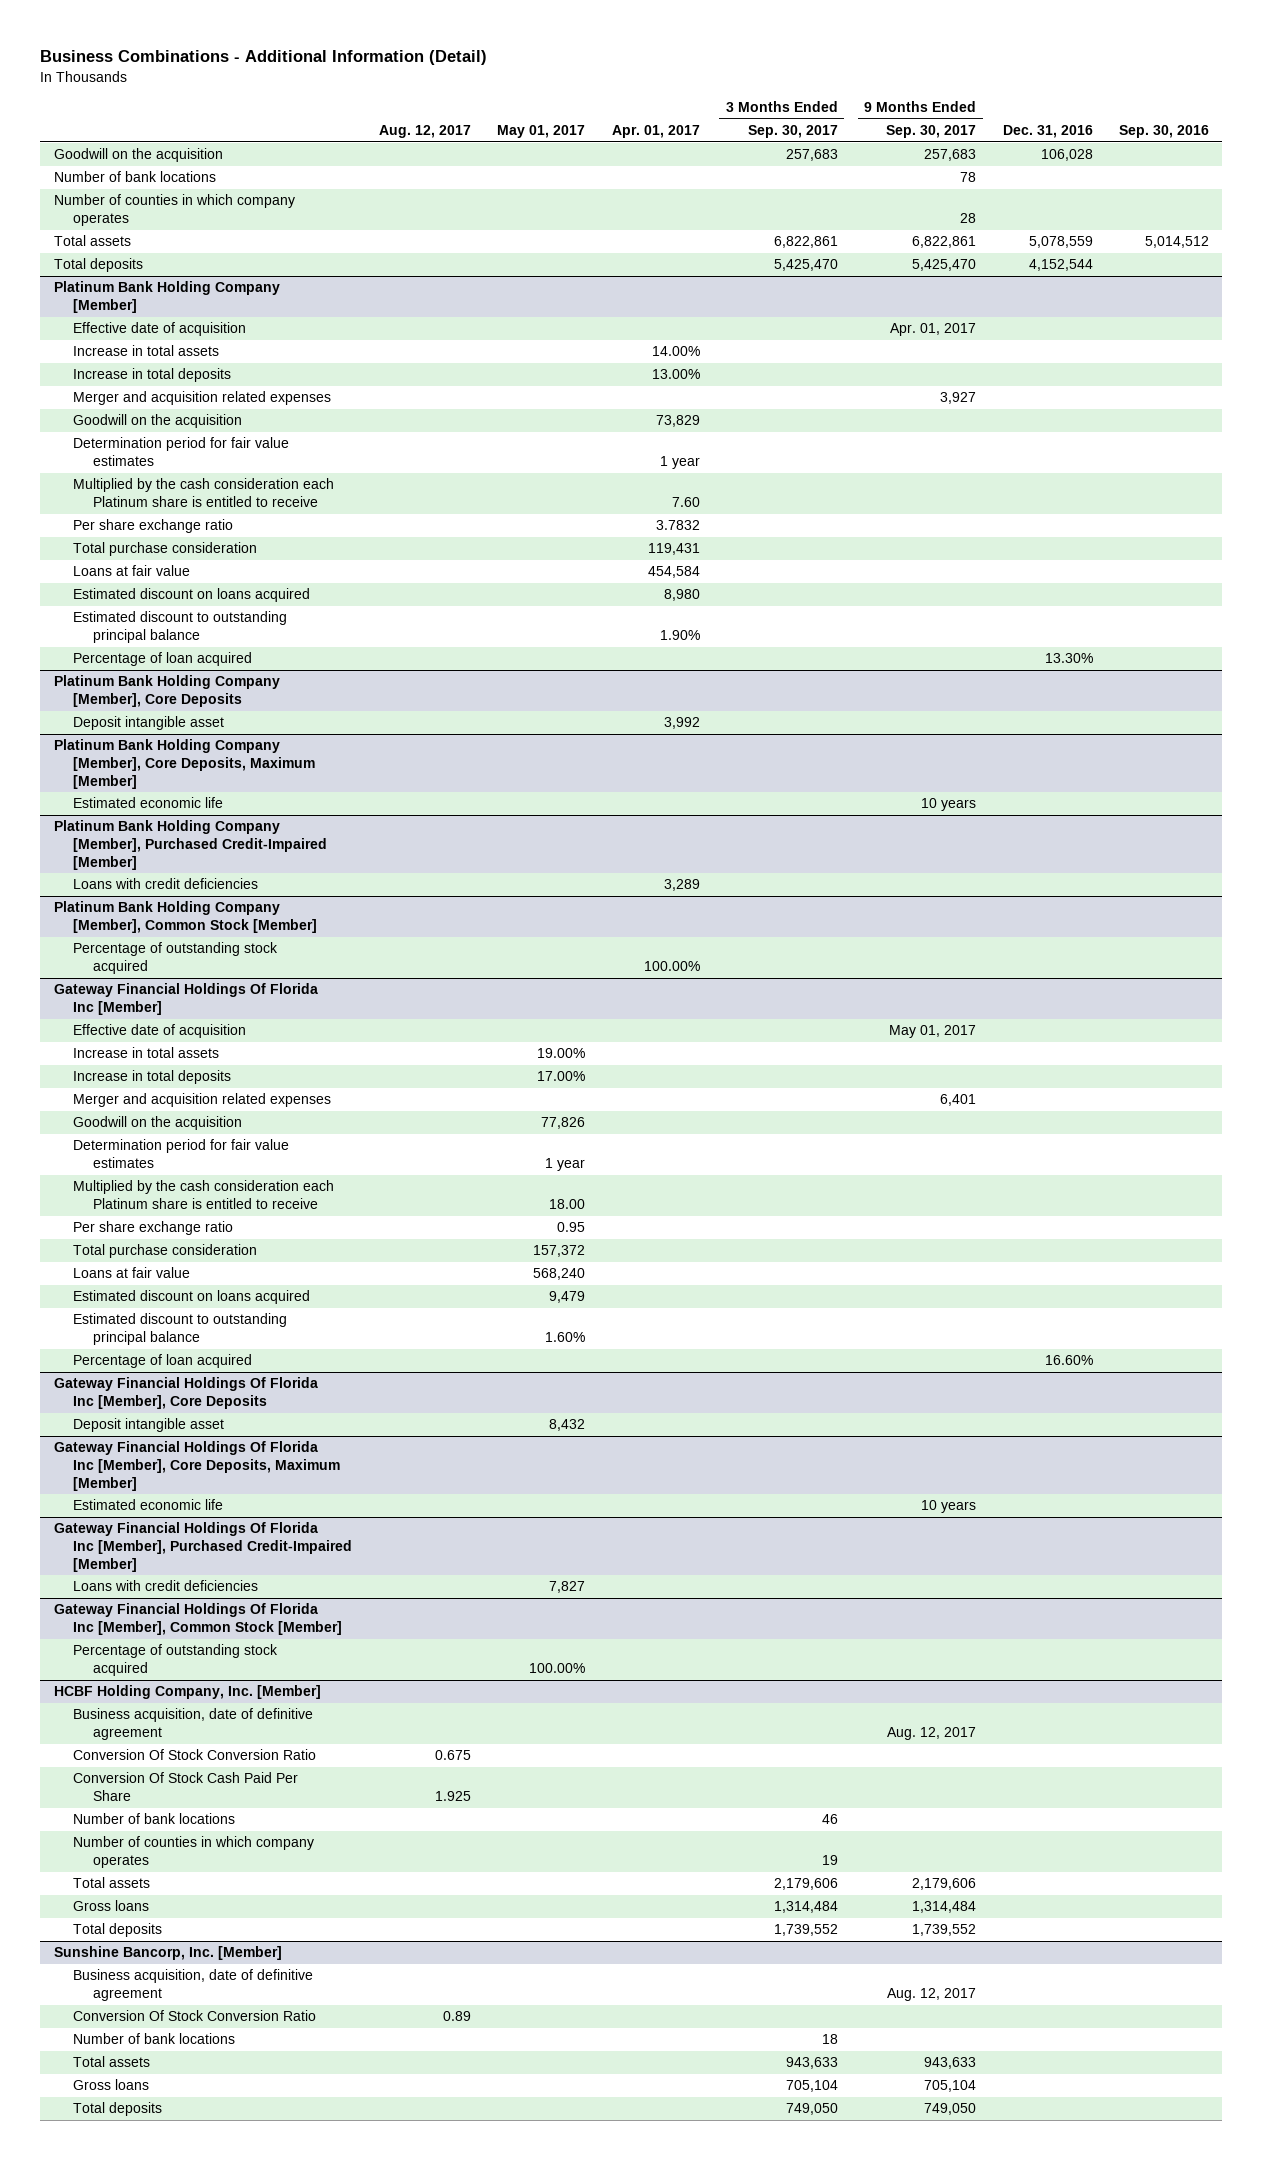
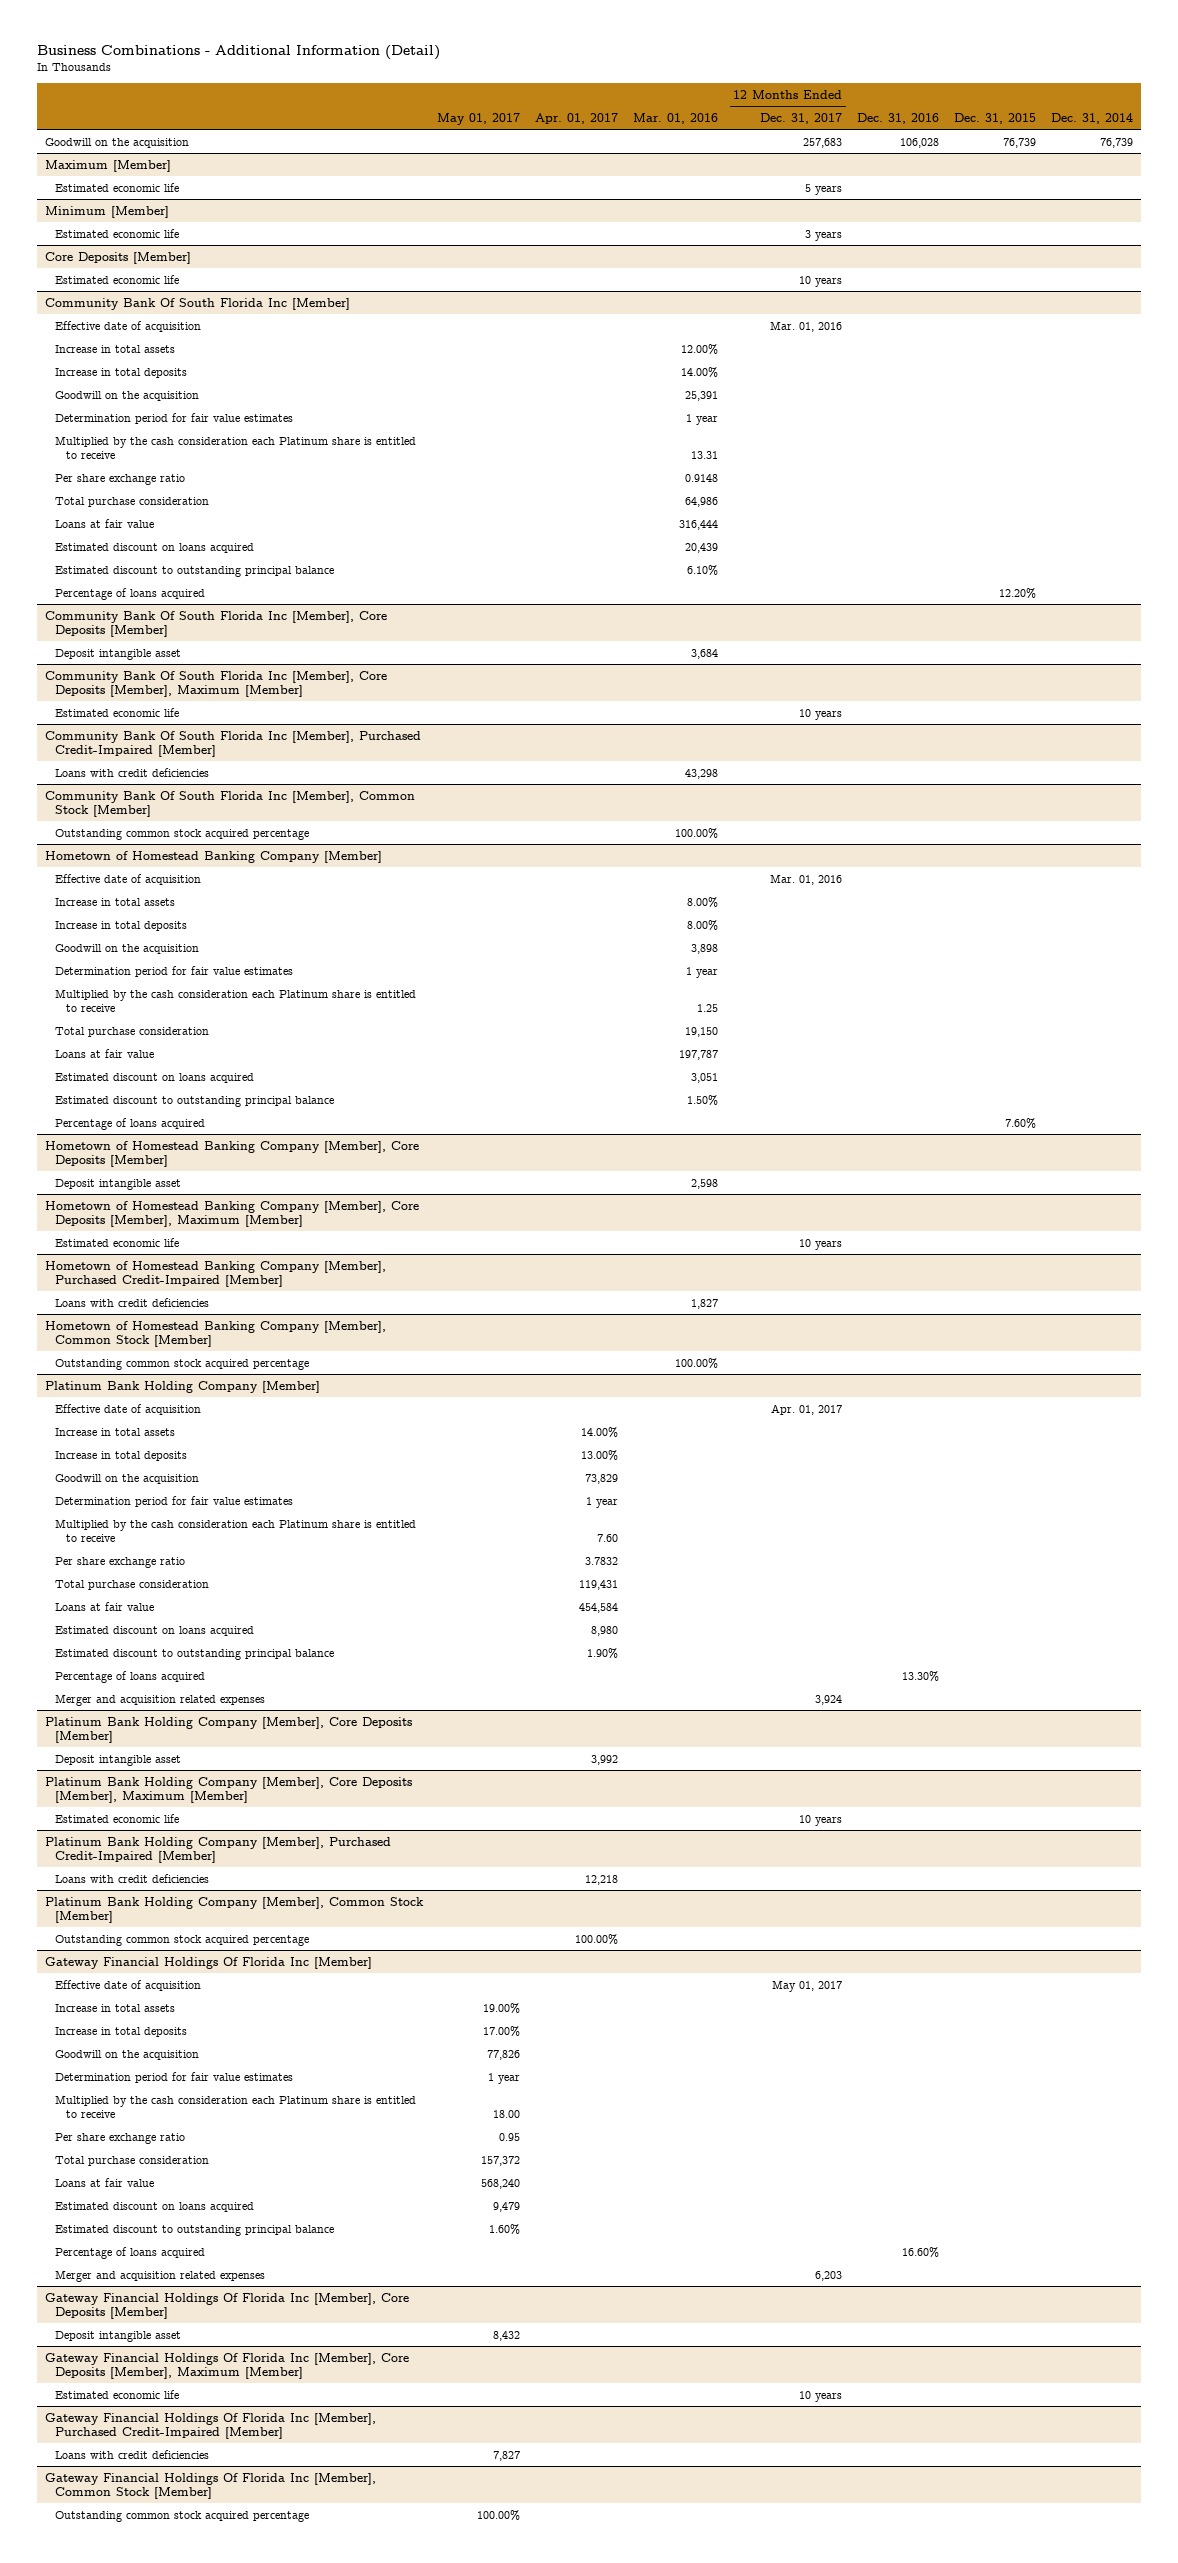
- | Aug. 12, 2017 | May 01, 2017 | Apr. 01, 2017 | 3 Months Ended Sep. 30, 2017 | 9 Months Ended Sep. 30, 2017 | Dec. 31, 2016 | Sep. 30, 2016
+ | May 01, 2017 | Apr. 01, 2017 | Mar. 01, 2016 | 12 Months Ended Dec. 31, 2017 | Dec. 31, 2016 | Dec. 31, 2015 | Dec. 31, 2014
- Number of bank locations | | | | | 78 | |
- Number of counties in which company operates | | | | | 28 | |
- Total assets | | | | 6,822,861 | 6,822,861 | 5,078,559 | 5,014,512
- Total deposits | | | | 5,425,470 | 5,425,470 | 4,152,544 |
+ Maximum [Member]
+ Estimated economic life | | | | 5 years | | |
+ Minimum [Member]
+ Estimated economic life | | | | 3 years | | |
+ Core Deposits [Member]
+ Estimated economic life | | | | 10 years | | |
+ Community Bank Of South Florida Inc [Member]
+ Effective date of acquisition | | | | Mar. 01, 2016 | | |
+ Increase in total assets | | | 12.00% | | | |
+ Increase in total deposits | | | 14.00% | | | |
+ Goodwill on the acquisition | | | 25,391 | | | |
+ Determination period for fair value estimates | | | 1 year | | | |
+ Multiplied by the cash consideration each Platinum share is entitled to receive | | | 13.31 | | | |
+ Per share exchange ratio | | | 0.9148 | | | |
+ Total purchase consideration | | | 64,986 | | | |
+ Loans at fair value | | | 316,444 | | | |
+ Estimated discount on loans acquired | | | 20,439 | | | |
+ Estimated discount to outstanding principal balance | | | 6.10% | | | |
+ Percentage of loans acquired | | | | | | 12.20% |
+ Community Bank Of South Florida Inc [Member], Core Deposits [Member]
+ Deposit intangible asset | | | 3,684 | | | |
+ Community Bank Of South Florida Inc [Member], Core Deposits [Member], Maximum [Member]
+ Estimated economic life | | | | 10 years | | |
+ Community Bank Of South Florida Inc [Member], Purchased Credit-Impaired [Member]
+ Loans with credit deficiencies | | | 43,298 | | | |
+ Community Bank Of South Florida Inc [Member], Common Stock [Member]
+ Outstanding common stock acquired percentage | | | 100.00% | | | |
+ Hometown of Homestead Banking Company [Member]
+ Effective date of acquisition | | | | Mar. 01, 2016 | | |
+ Increase in total assets | | | 8.00% | | | |
+ Increase in total deposits | | | 8.00% | | | |
+ Goodwill on the acquisition | | | 3,898 | | | |
+ Determination period for fair value estimates | | | 1 year | | | |
+ Multiplied by the cash consideration each Platinum share is entitled to receive | | | 1.25 | | | |
+ Total purchase consideration | | | 19,150 | | | |
+ Loans at fair value | | | 197,787 | | | |
+ Estimated discount on loans acquired | | | 3,051 | | | |
+ Estimated discount to outstanding principal balance | | | 1.50% | | | |
+ Percentage of loans acquired | | | | | | 7.60% |
+ Hometown of Homestead Banking Company [Member], Core Deposits [Member]
+ Deposit intangible asset | | | 2,598 | | | |
+ Hometown of Homestead Banking Company [Member], Core Deposits [Member], Maximum [Member]
+ Estimated economic life | | | | 10 years | | |
+ Hometown of Homestead Banking Company [Member], Purchased Credit-Impaired [Member]
+ Loans with credit deficiencies | | | 1,827 | | | |
+ Hometown of Homestead Banking Company [Member], Common Stock [Member]
+ Outstanding common stock acquired percentage | | | 100.00% | | | |
@ Platinum Bank Holding Company [Member]
- Percentage of loan acquired | | | | | | 13.30% |
- Platinum Bank Holding Company [Member], Core Deposits
@ Platinum Bank Holding Company [Member]
+ Percentage of loans acquired | | | | | 13.30% | |
moved down: Merger and acquisition related expenses | | | | 3,924 | | |
+ Platinum Bank Holding Company [Member], Core Deposits [Member]
- Platinum Bank Holding Company [Member], Core Deposits, Maximum [Member]
+ Platinum Bank Holding Company [Member], Core Deposits [Member], Maximum [Member]
@ Platinum Bank Holding Company [Member], Purchased Credit-Impaired [Member]
- Loans with credit deficiencies | | | 3,289 | | | |
+ Loans with credit deficiencies | | 12,218 | | | | |
@ Platinum Bank Holding Company [Member], Common Stock [Member]
- Percentage of outstanding stock acquired | | | 100.00% | | | |
+ Outstanding common stock acquired percentage | | 100.00% | | | | |
@ Gateway Financial Holdings Of Florida Inc [Member]
- Percentage of loan acquired | | | | | | 16.60% |
- Gateway Financial Holdings Of Florida Inc [Member], Core Deposits
@ Gateway Financial Holdings Of Florida Inc [Member]
+ Percentage of loans acquired | | | | | 16.60% | |
moved down: Merger and acquisition related expenses | | | | 6,203 | | |
+ Gateway Financial Holdings Of Florida Inc [Member], Core Deposits [Member]
- Gateway Financial Holdings Of Florida Inc [Member], Core Deposits, Maximum [Member]
+ Gateway Financial Holdings Of Florida Inc [Member], Core Deposits [Member], Maximum [Member]
@ Gateway Financial Holdings Of Florida Inc [Member], Common Stock [Member]
- Percentage of outstanding stock acquired | | 100.00% | | | | |
- HCBF Holding Company, Inc. [Member]
- Business acquisition, date of definitive agreement | | | | | Aug. 12, 2017 | |
- Conversion Of Stock Conversion Ratio | 0.675 | | | | | |
- Conversion Of Stock Cash Paid Per Share | 1.925 | | | | | |
- Number of bank locations | | | | 46 | | |
- Number of counties in which company operates | | | | 19 | | |
- Total assets | | | | 2,179,606 | 2,179,606 | |
- Gross loans | | | | 1,314,484 | 1,314,484 | |
- Total deposits | | | | 1,739,552 | 1,739,552 | |
- Sunshine Bancorp, Inc. [Member]
- Business acquisition, date of definitive agreement | | | | | Aug. 12, 2017 | |
- Conversion Of Stock Conversion Ratio | 0.89 | | | | | |
- Number of bank locations | | | | 18 | | |
- Total assets | | | | 943,633 | 943,633 | |
- Gross loans | | | | 705,104 | 705,104 | |
- Total deposits | | | | 749,050 | 749,050 | |
@ Gateway Financial Holdings Of Florida Inc [Member], Common Stock [Member]
+ Outstanding common stock acquired percentage | 100.00% | | | | | |

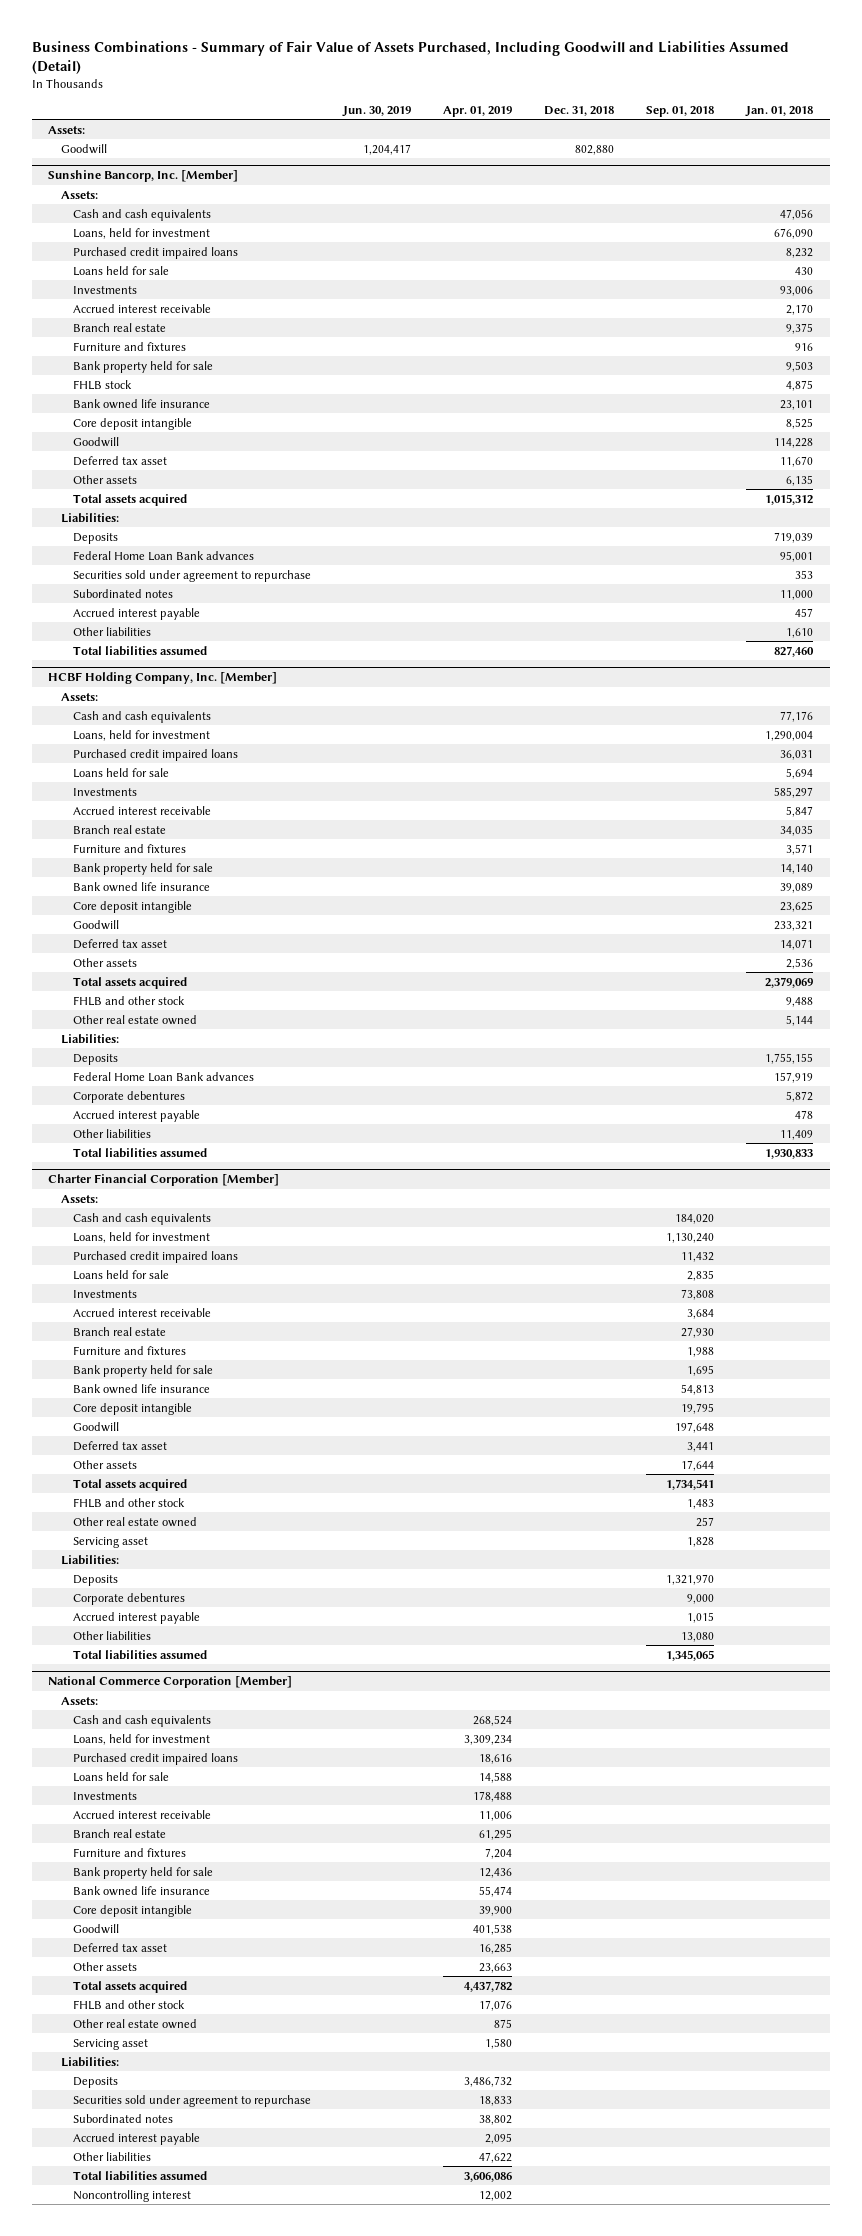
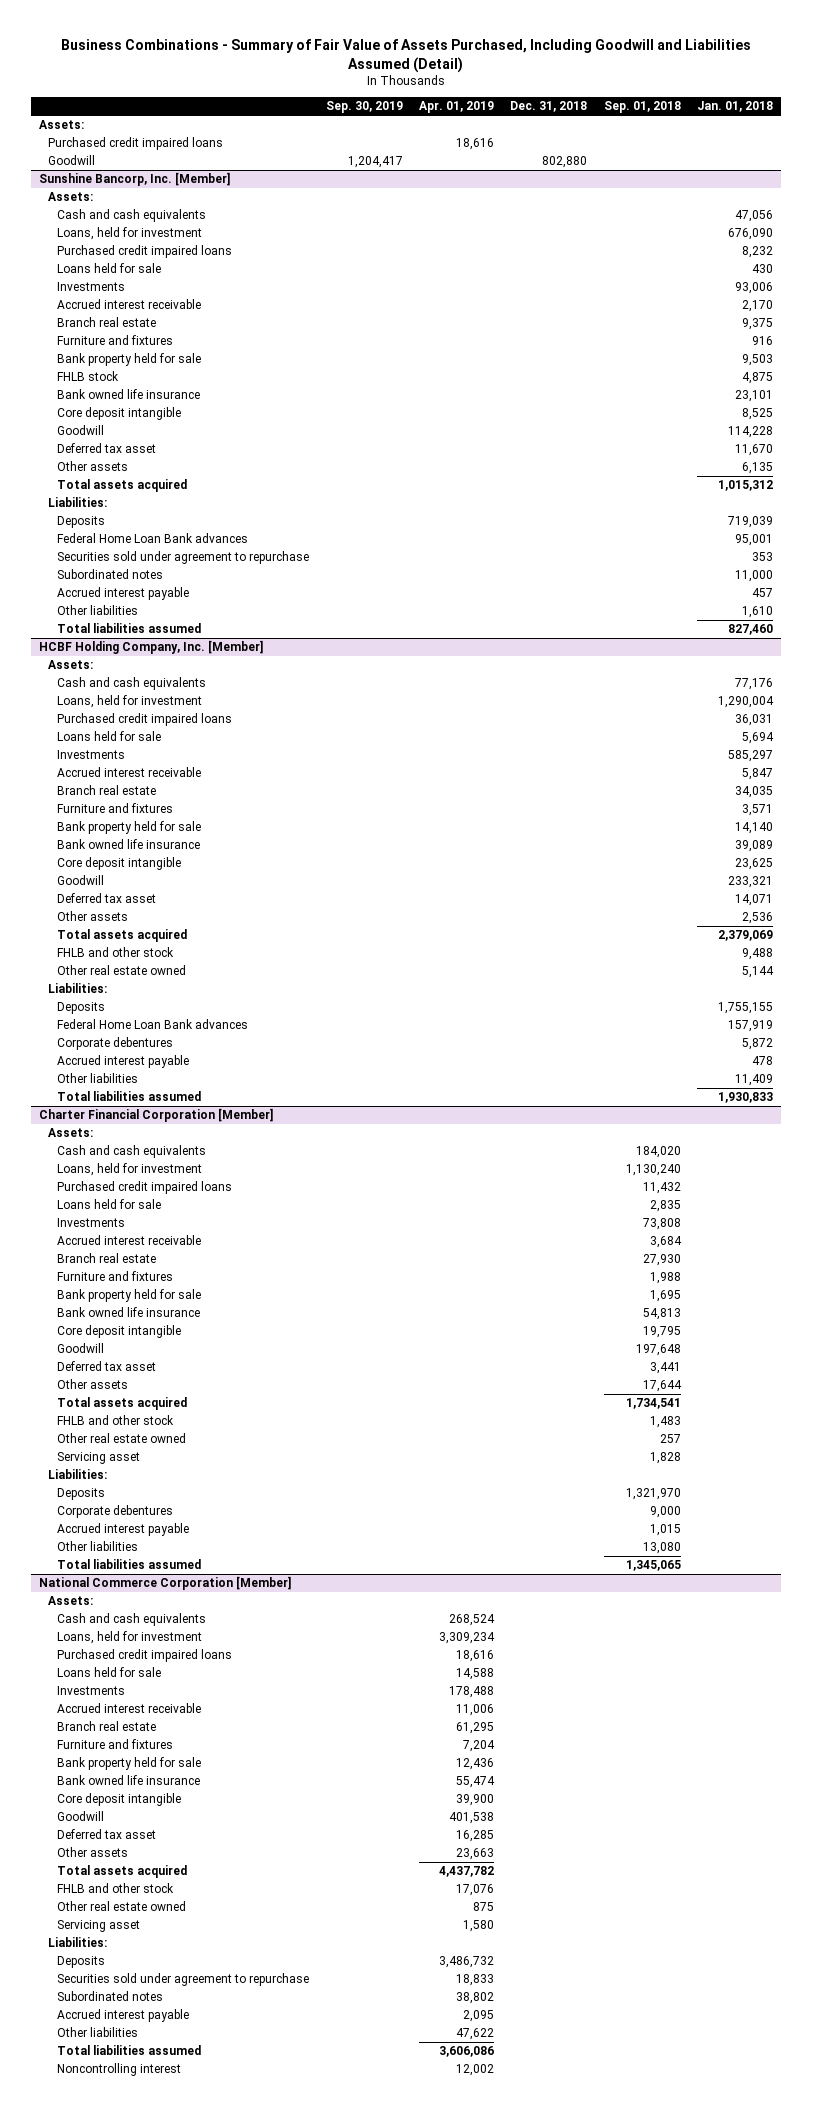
- | Jun. 30, 2019 | Apr. 01, 2019 | Dec. 31, 2018 | Sep. 01, 2018 | Jan. 01, 2018
+ | Sep. 30, 2019 | Apr. 01, 2019 | Dec. 31, 2018 | Sep. 01, 2018 | Jan. 01, 2018
+ Purchased credit impaired loans | | 18,616 | | |

